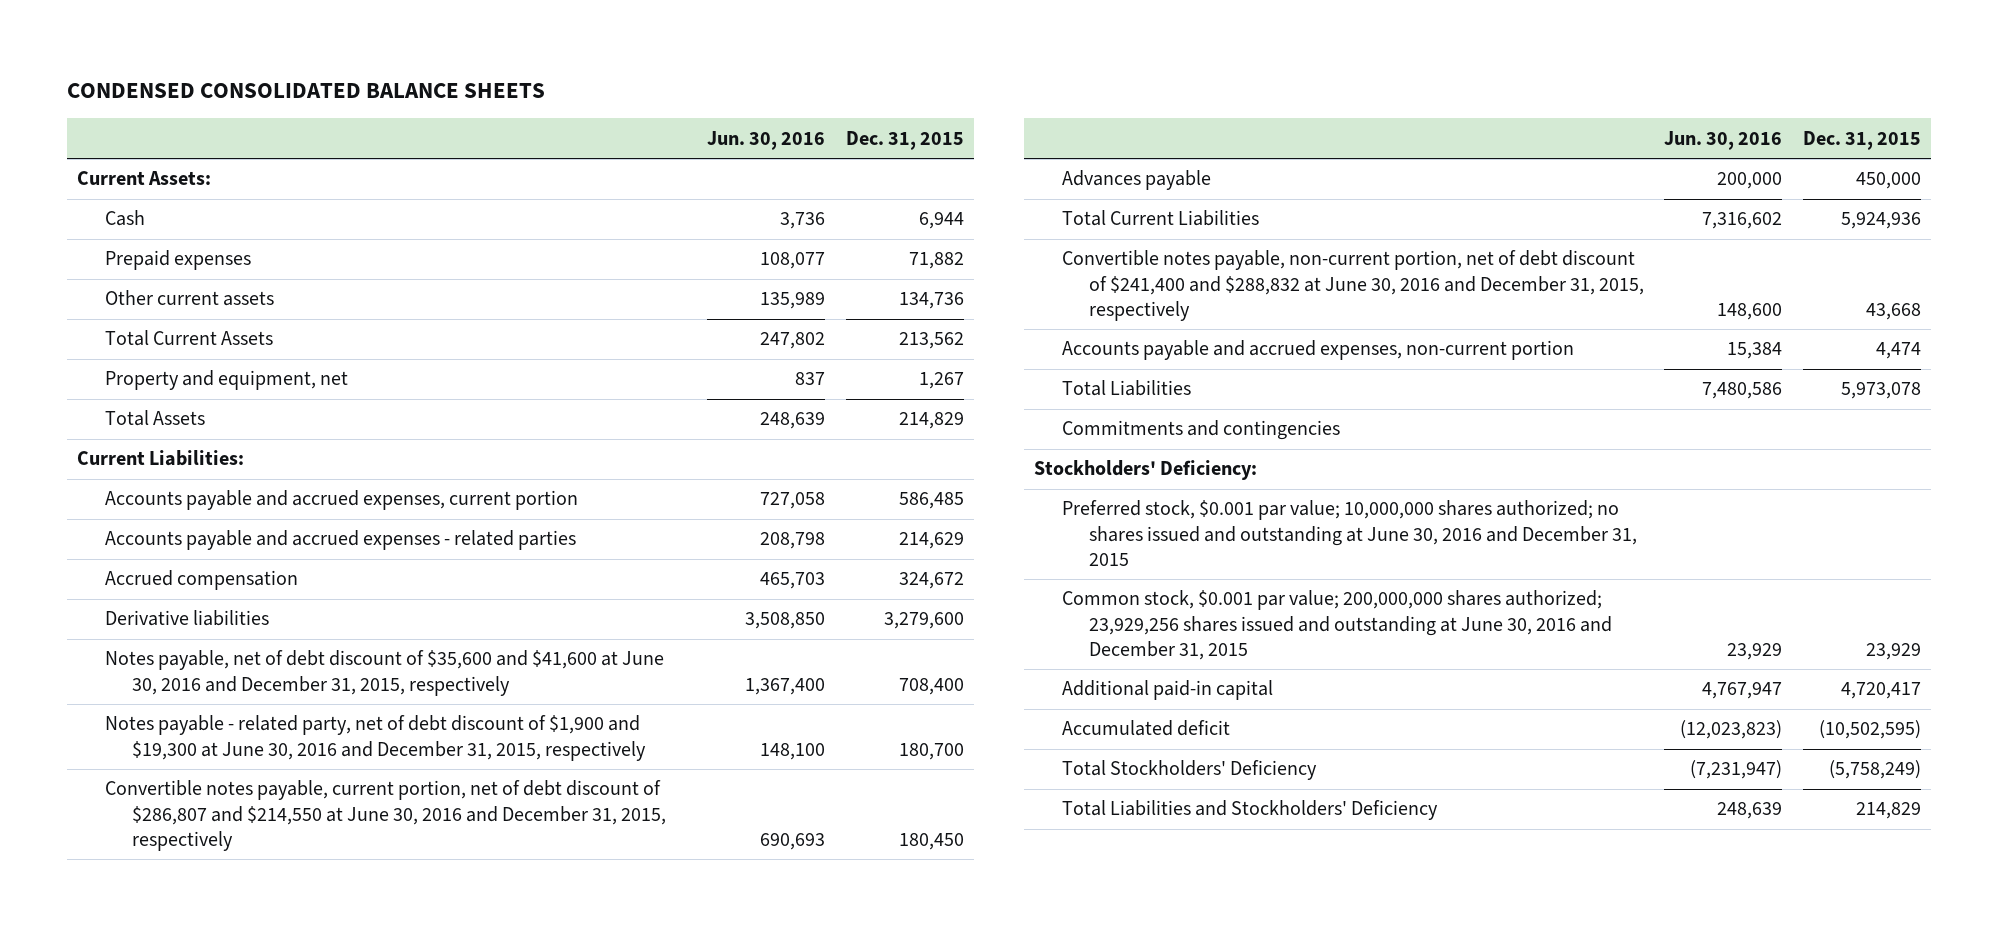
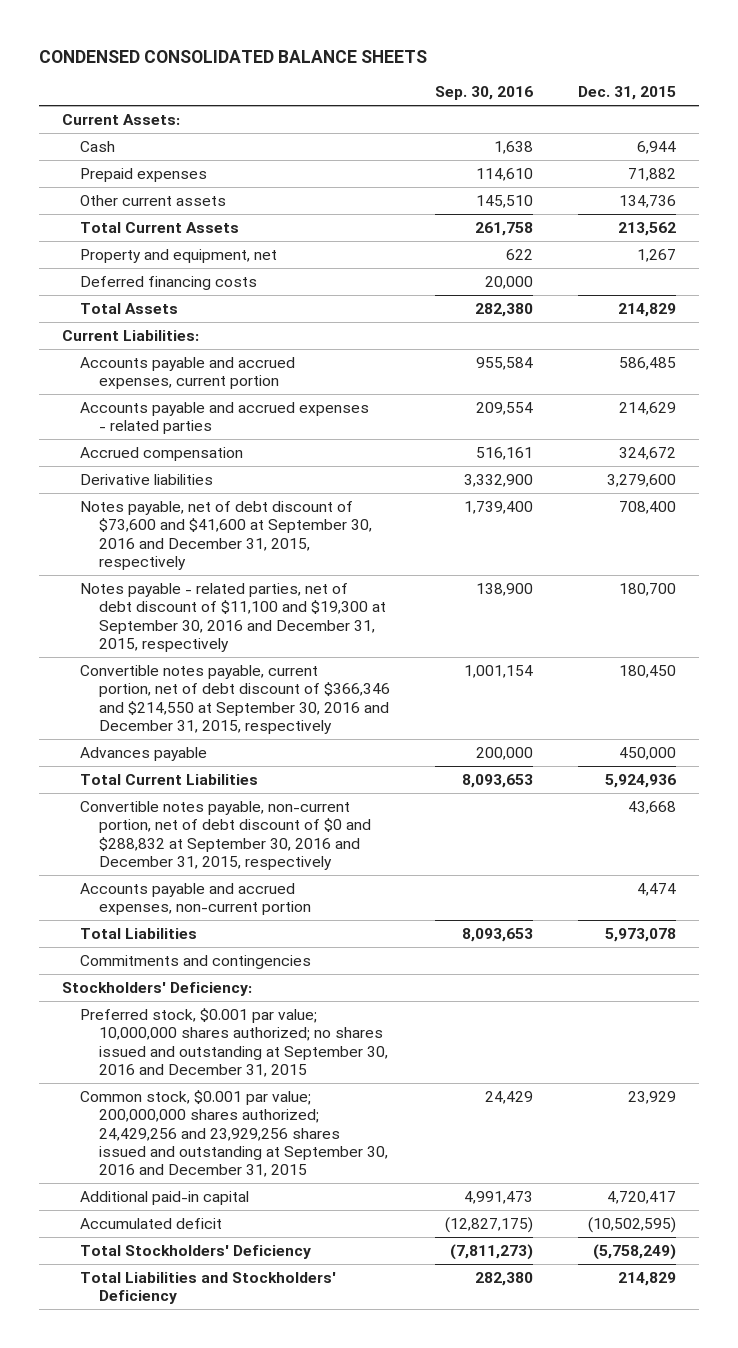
- | Jun. 30, 2016 | Dec. 31, 2015
+ | Sep. 30, 2016 | Dec. 31, 2015
+ Deferred financing costs | 20,000 |
- Notes payable, net of debt discount of $35,600 and $41,600 at June 30, 2016 and December 31, 2015, respectively | 1,367,400 | 708,400
- Notes payable - related party, net of debt discount of $1,900 and $19,300 at June 30, 2016 and December 31, 2015, respectively | 148,100 | 180,700
- Convertible notes payable, current portion, net of debt discount of $286,807 and $214,550 at June 30, 2016 and December 31, 2015, respectively | 690,693 | 180,450
+ Notes payable, net of debt discount of $73,600 and $41,600 at September 30, 2016 and December 31, 2015, respectively | 1,739,400 | 708,400
+ Notes payable - related parties, net of debt discount of $11,100 and $19,300 at September 30, 2016 and December 31, 2015, respectively | 138,900 | 180,700
+ Convertible notes payable, current portion, net of debt discount of $366,346 and $214,550 at September 30, 2016 and December 31, 2015, respectively | 1,001,154 | 180,450
- Convertible notes payable, non-current portion, net of debt discount of $241,400 and $288,832 at June 30, 2016 and December 31, 2015, respectively | 148,600 | 43,668
+ Convertible notes payable, non-current portion, net of debt discount of $0 and $288,832 at September 30, 2016 and December 31, 2015, respectively | | 43,668
- Preferred stock, $0.001 par value; 10,000,000 shares authorized; no shares issued and outstanding at June 30, 2016 and December 31, 2015
- Common stock, $0.001 par value; 200,000,000 shares authorized; 23,929,256 shares issued and outstanding at June 30, 2016 and December 31, 2015 | 23,929 | 23,929
+ Preferred stock, $0.001 par value; 10,000,000 shares authorized; no shares issued and outstanding at September 30, 2016 and December 31, 2015
+ Common stock, $0.001 par value; 200,000,000 shares authorized; 24,429,256 and 23,929,256 shares issued and outstanding at September 30, 2016 and December 31, 2015 | 24,429 | 23,929

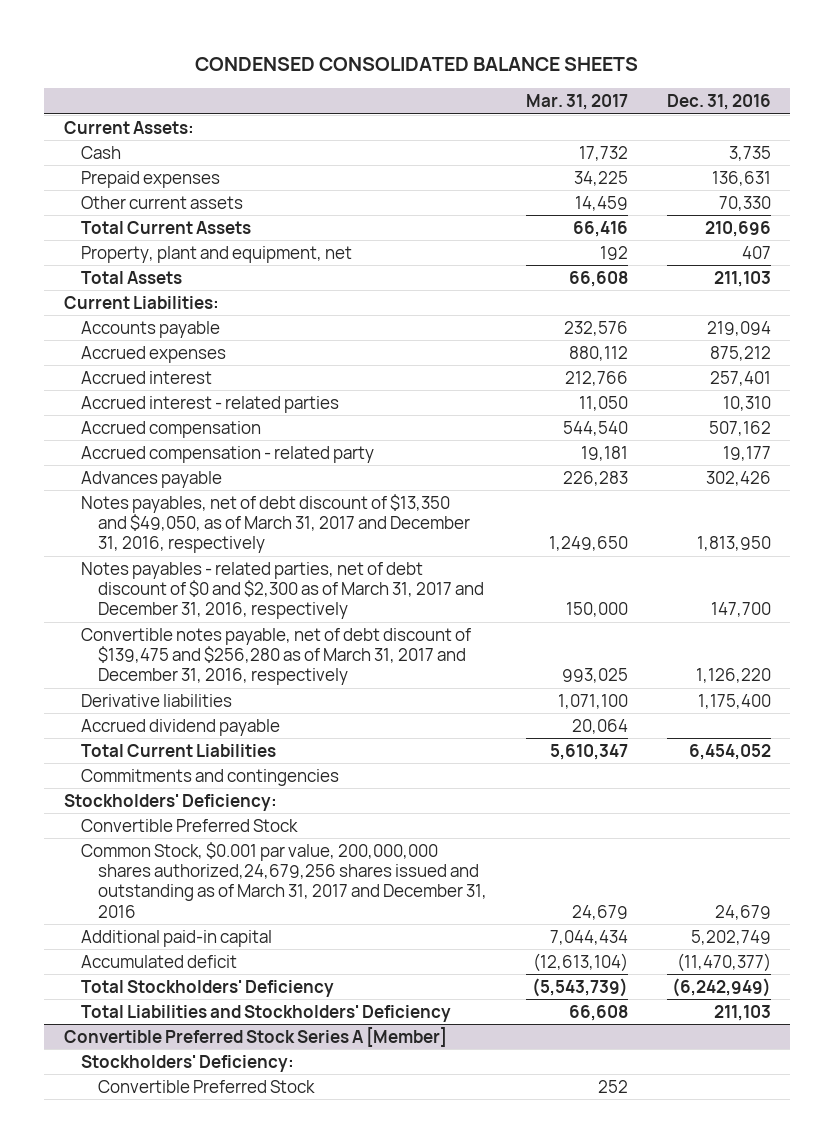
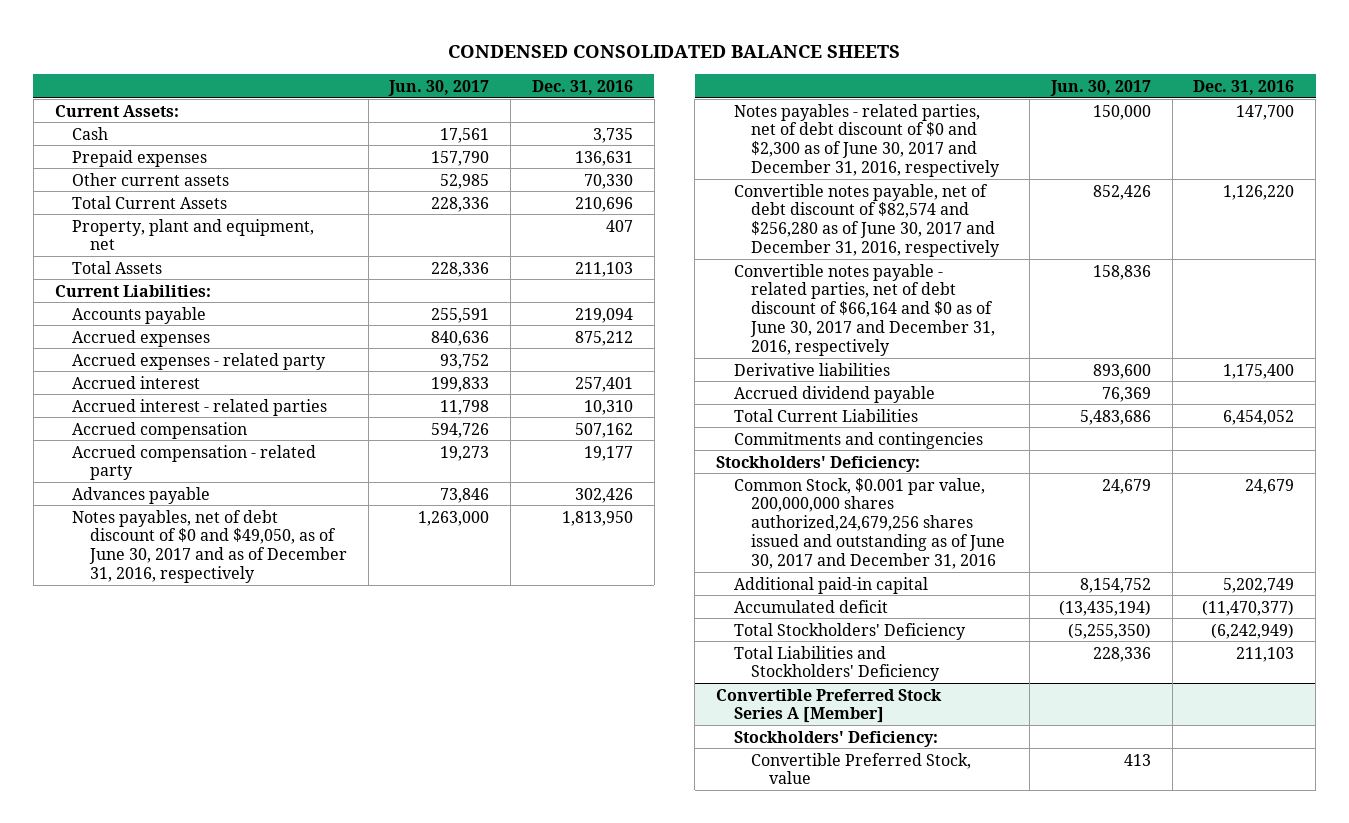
- | Mar. 31, 2017 | Dec. 31, 2016
+ | Jun. 30, 2017 | Dec. 31, 2016
+ Accrued expenses - related party | 93,752 |
- Notes payables, net of debt discount of $13,350 and $49,050, as of March 31, 2017 and December 31, 2016, respectively | 1,249,650 | 1,813,950
- Notes payables - related parties, net of debt discount of $0 and $2,300 as of March 31, 2017 and December 31, 2016, respectively | 150,000 | 147,700
- Convertible notes payable, net of debt discount of $139,475 and $256,280 as of March 31, 2017 and December 31, 2016, respectively | 993,025 | 1,126,220
+ Notes payables, net of debt discount of $0 and $49,050, as of June 30, 2017 and as of December 31, 2016, respectively | 1,263,000 | 1,813,950
+ Notes payables - related parties, net of debt discount of $0 and $2,300 as of June 30, 2017 and December 31, 2016, respectively | 150,000 | 147,700
+ Convertible notes payable, net of debt discount of $82,574 and $256,280 as of June 30, 2017 and December 31, 2016, respectively | 852,426 | 1,126,220
+ Convertible notes payable - related parties, net of debt discount of $66,164 and $0 as of June 30, 2017 and December 31, 2016, respectively | 158,836 |
- Convertible Preferred Stock
- Common Stock, $0.001 par value, 200,000,000 shares authorized,24,679,256 shares issued and outstanding as of March 31, 2017 and December 31, 2016 | 24,679 | 24,679
+ Common Stock, $0.001 par value, 200,000,000 shares authorized,24,679,256 shares issued and outstanding as of June 30, 2017 and December 31, 2016 | 24,679 | 24,679
@ Convertible Preferred Stock Series A [Member]
- Convertible Preferred Stock | 252 |
+ Convertible Preferred Stock, value | 413 |

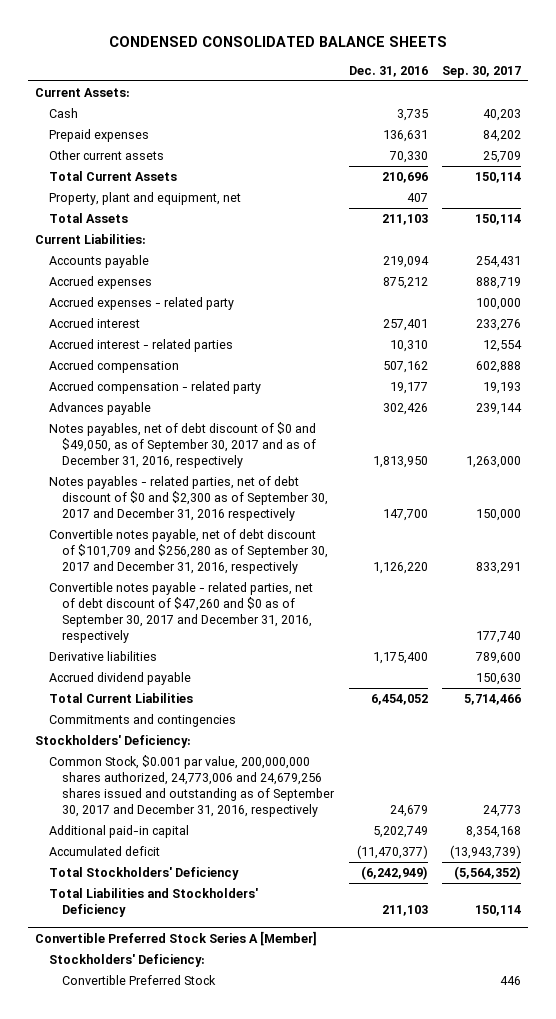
- | Jun. 30, 2017 | Dec. 31, 2016
+ | Dec. 31, 2016 | Sep. 30, 2017
- Notes payables, net of debt discount of $0 and $49,050, as of June 30, 2017 and as of December 31, 2016, respectively | 1,263,000 | 1,813,950
- Notes payables - related parties, net of debt discount of $0 and $2,300 as of June 30, 2017 and December 31, 2016, respectively | 150,000 | 147,700
- Convertible notes payable, net of debt discount of $82,574 and $256,280 as of June 30, 2017 and December 31, 2016, respectively | 852,426 | 1,126,220
- Convertible notes payable - related parties, net of debt discount of $66,164 and $0 as of June 30, 2017 and December 31, 2016, respectively | 158,836 |
+ Notes payables, net of debt discount of $0 and $49,050, as of September 30, 2017 and as of December 31, 2016, respectively | 1,813,950 | 1,263,000
+ Notes payables - related parties, net of debt discount of $0 and $2,300 as of September 30, 2017 and December 31, 2016 respectively | 147,700 | 150,000
+ Convertible notes payable, net of debt discount of $101,709 and $256,280 as of September 30, 2017 and December 31, 2016, respectively | 1,126,220 | 833,291
+ Convertible notes payable - related parties, net of debt discount of $47,260 and $0 as of September 30, 2017 and December 31, 2016, respectively | | 177,740
- Common Stock, $0.001 par value, 200,000,000 shares authorized,24,679,256 shares issued and outstanding as of June 30, 2017 and December 31, 2016 | 24,679 | 24,679
+ Common Stock, $0.001 par value, 200,000,000 shares authorized, 24,773,006 and 24,679,256 shares issued and outstanding as of September 30, 2017 and December 31, 2016, respectively | 24,679 | 24,773
@ Convertible Preferred Stock Series A [Member]
- Convertible Preferred Stock, value | 413 |
+ Convertible Preferred Stock | | 446

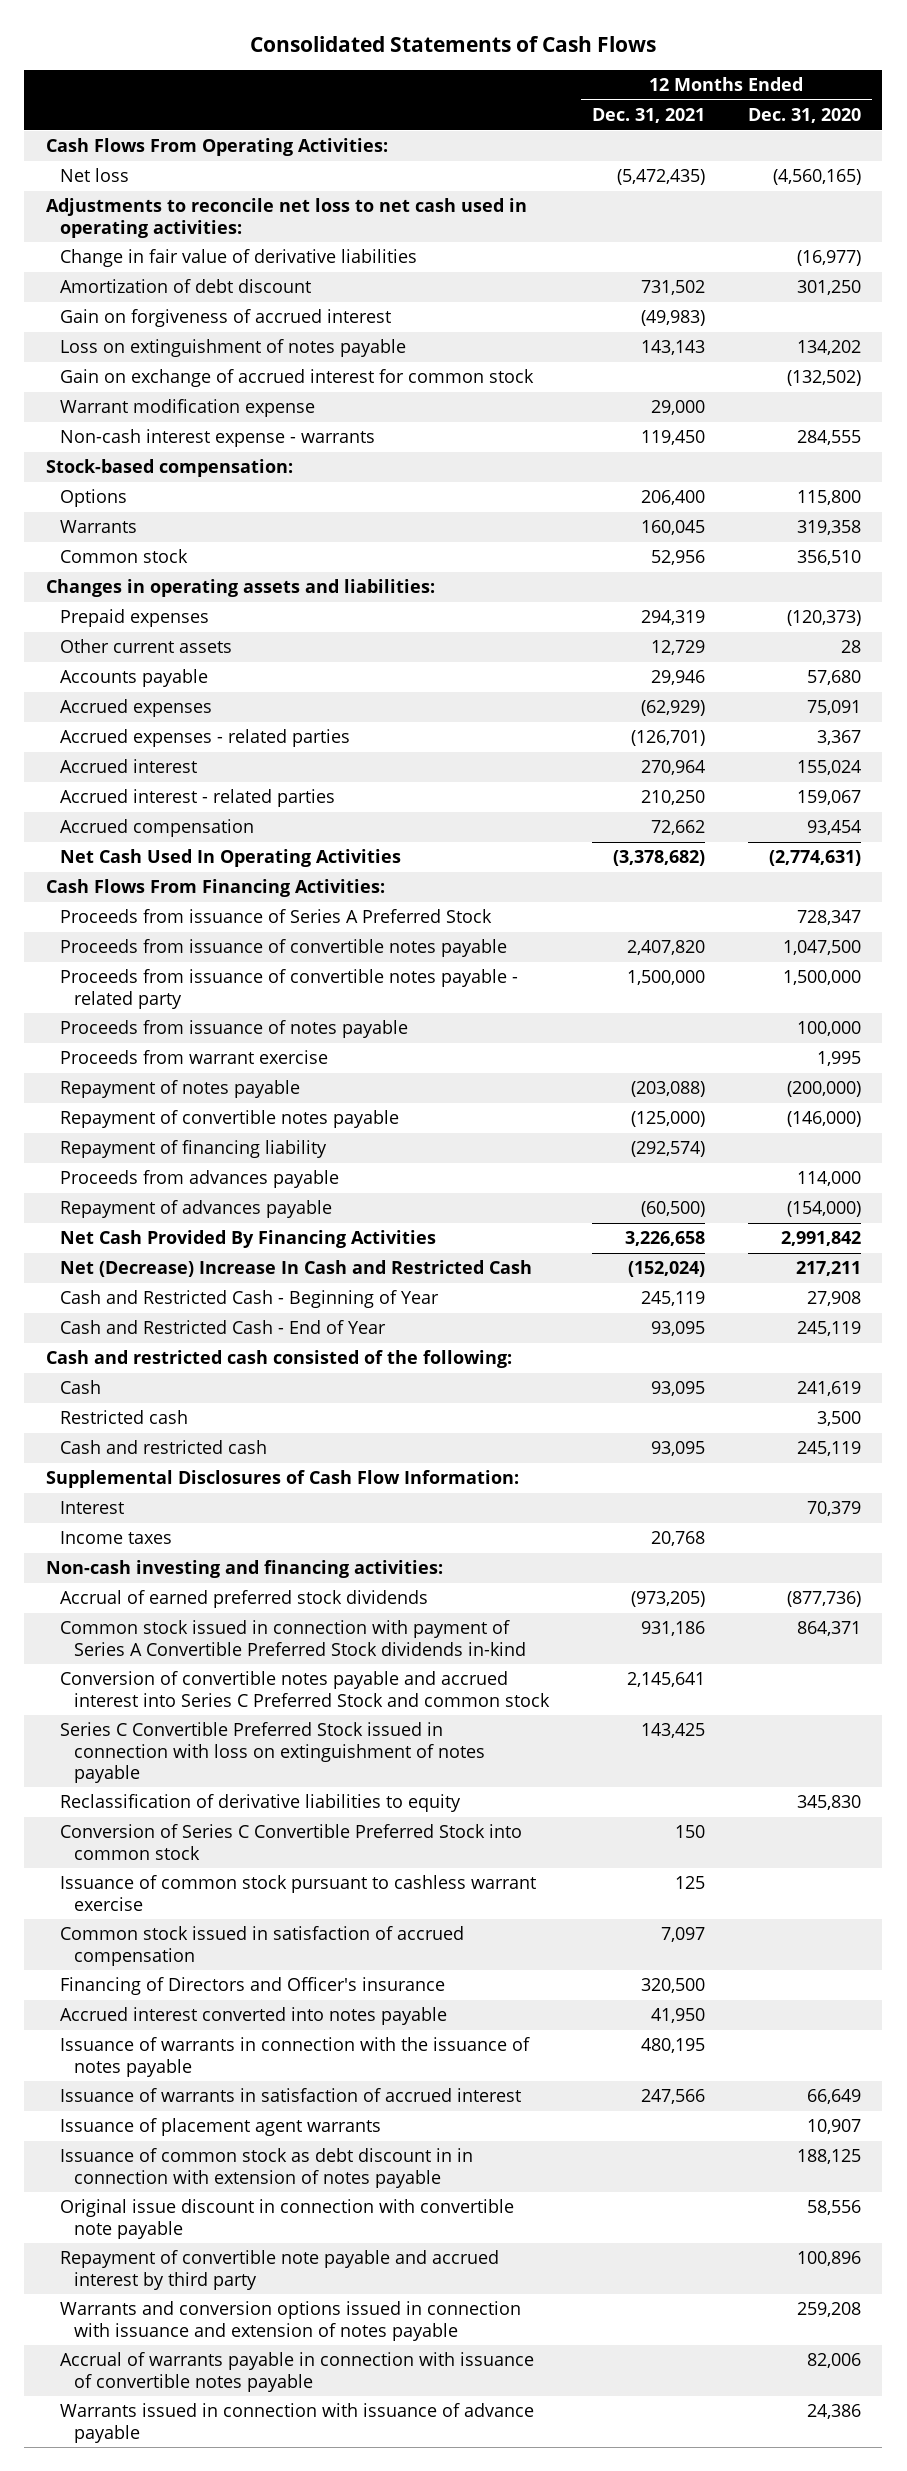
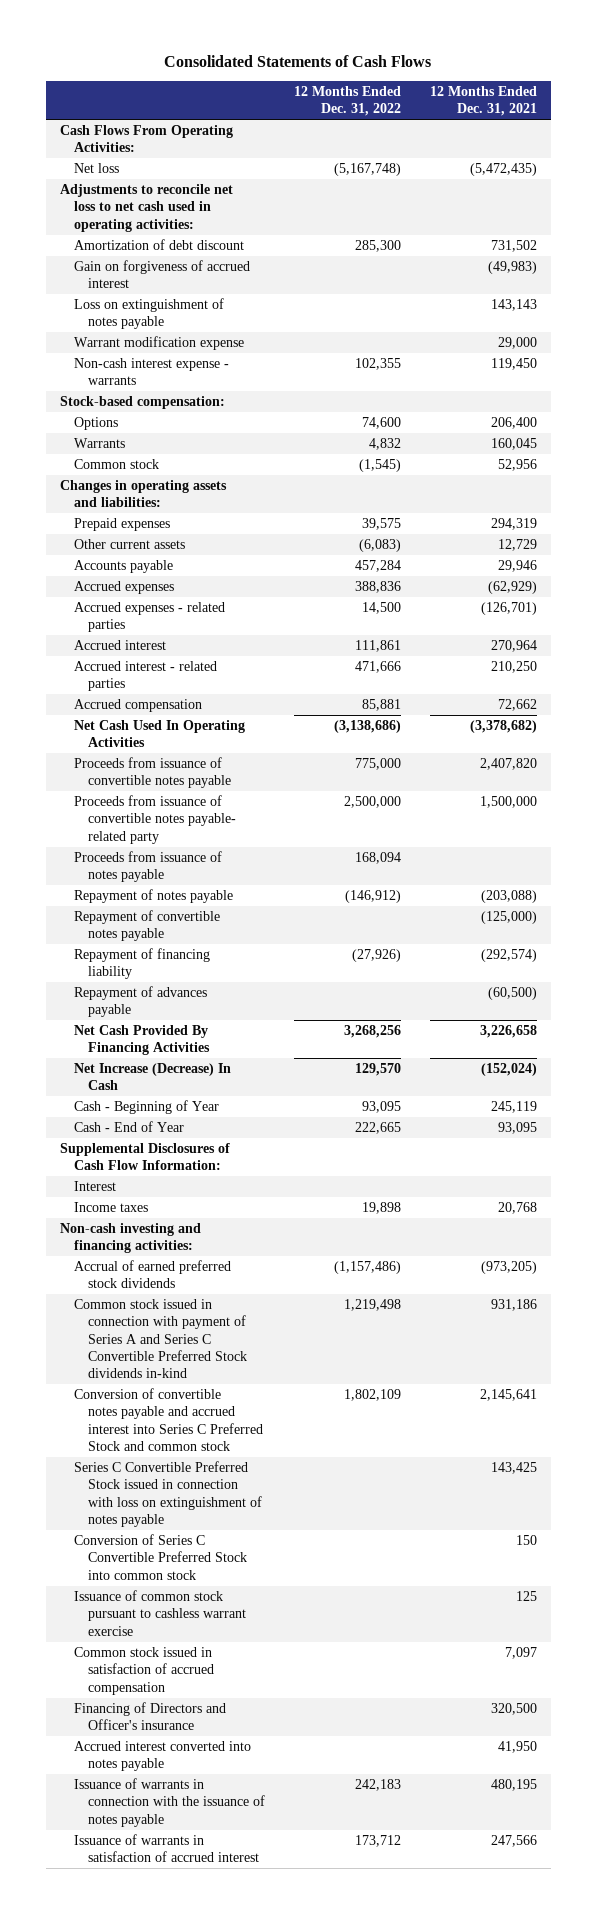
- | 12 Months Ended Dec. 31, 2021 | 12 Months Ended Dec. 31, 2020
+ | 12 Months Ended Dec. 31, 2022 | 12 Months Ended Dec. 31, 2021
- Change in fair value of derivative liabilities | | (16,977)
- Gain on exchange of accrued interest for common stock | | (132,502)
- Cash Flows From Financing Activities:
- Proceeds from issuance of Series A Preferred Stock | | 728,347
- Proceeds from issuance of convertible notes payable - related party | 1,500,000 | 1,500,000
+ Proceeds from issuance of convertible notes payable- related party | 2,500,000 | 1,500,000
- Proceeds from warrant exercise | | 1,995
- Proceeds from advances payable | | 114,000
- Net (Decrease) Increase In Cash and Restricted Cash | (152,024) | 217,211
- Cash and Restricted Cash - Beginning of Year | 245,119 | 27,908
- Cash and Restricted Cash - End of Year | 93,095 | 245,119
- Cash and restricted cash consisted of the following:
- Cash | 93,095 | 241,619
- Restricted cash | | 3,500
- Cash and restricted cash | 93,095 | 245,119
+ Net Increase (Decrease) In Cash | 129,570 | (152,024)
+ Cash - Beginning of Year | 93,095 | 245,119
+ Cash - End of Year | 222,665 | 93,095
- Common stock issued in connection with payment of Series A Convertible Preferred Stock dividends in-kind | 931,186 | 864,371
+ Common stock issued in connection with payment of Series A and Series C Convertible Preferred Stock dividends in-kind | 1,219,498 | 931,186
- Reclassification of derivative liabilities to equity | | 345,830
- Issuance of placement agent warrants | | 10,907
- Issuance of common stock as debt discount in in connection with extension of notes payable | | 188,125
- Original issue discount in connection with convertible note payable | | 58,556
- Repayment of convertible note payable and accrued interest by third party | | 100,896
- Warrants and conversion options issued in connection with issuance and extension of notes payable | | 259,208
- Accrual of warrants payable in connection with issuance of convertible notes payable | | 82,006
- Warrants issued in connection with issuance of advance payable | | 24,386

